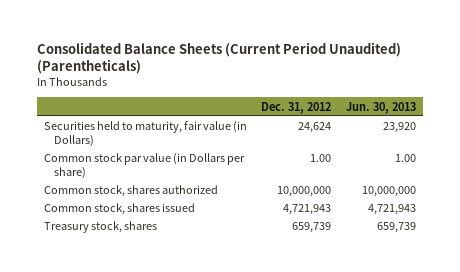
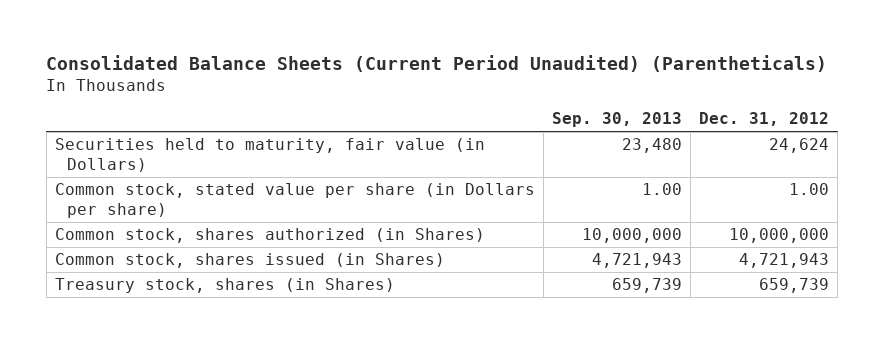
- | Dec. 31, 2012 | Jun. 30, 2013
+ | Sep. 30, 2013 | Dec. 31, 2012
- Common stock par value (in Dollars per share) | 1.00 | 1.00
- Common stock, shares authorized | 10,000,000 | 10,000,000
- Common stock, shares issued | 4,721,943 | 4,721,943
- Treasury stock, shares | 659,739 | 659,739
+ Common stock, stated value per share (in Dollars per share) | 1.00 | 1.00
+ Common stock, shares authorized (in Shares) | 10,000,000 | 10,000,000
+ Common stock, shares issued (in Shares) | 4,721,943 | 4,721,943
+ Treasury stock, shares (in Shares) | 659,739 | 659,739

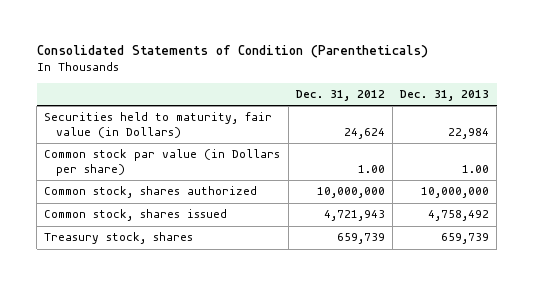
- Consolidated Balance Sheets (Current Period Unaudited) (Parentheticals)
+ Consolidated Statements of Condition (Parentheticals)
- | Sep. 30, 2013 | Dec. 31, 2012
+ | Dec. 31, 2012 | Dec. 31, 2013
- Common stock, stated value per share (in Dollars per share) | 1.00 | 1.00
- Common stock, shares authorized (in Shares) | 10,000,000 | 10,000,000
- Common stock, shares issued (in Shares) | 4,721,943 | 4,721,943
- Treasury stock, shares (in Shares) | 659,739 | 659,739
+ Common stock par value (in Dollars per share) | 1.00 | 1.00
+ Common stock, shares authorized | 10,000,000 | 10,000,000
+ Common stock, shares issued | 4,721,943 | 4,758,492
+ Treasury stock, shares | 659,739 | 659,739

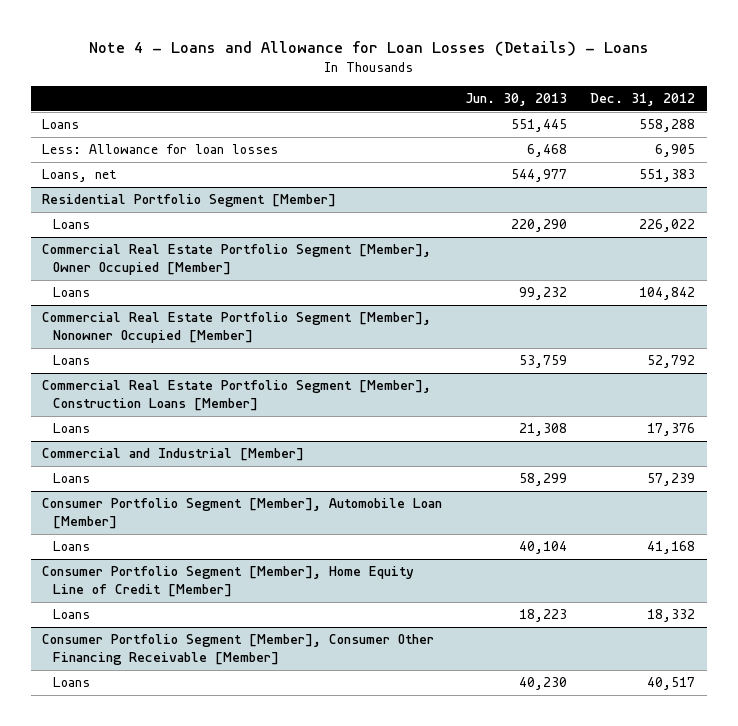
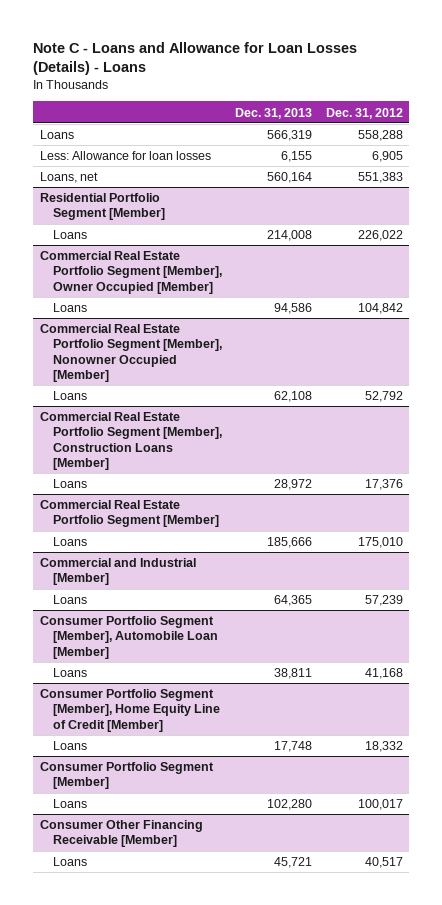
- Note 4 - Loans and Allowance for Loan Losses (Details) - Loans
+ Note C - Loans and Allowance for Loan Losses (Details) - Loans
- | Jun. 30, 2013 | Dec. 31, 2012
+ | Dec. 31, 2013 | Dec. 31, 2012
+ Commercial Real Estate Portfolio Segment [Member]
+ Loans | 185,666 | 175,010
- Consumer Portfolio Segment [Member], Consumer Other Financing Receivable [Member]
+ Consumer Portfolio Segment [Member]
+ Loans | 102,280 | 100,017
+ Consumer Other Financing Receivable [Member]

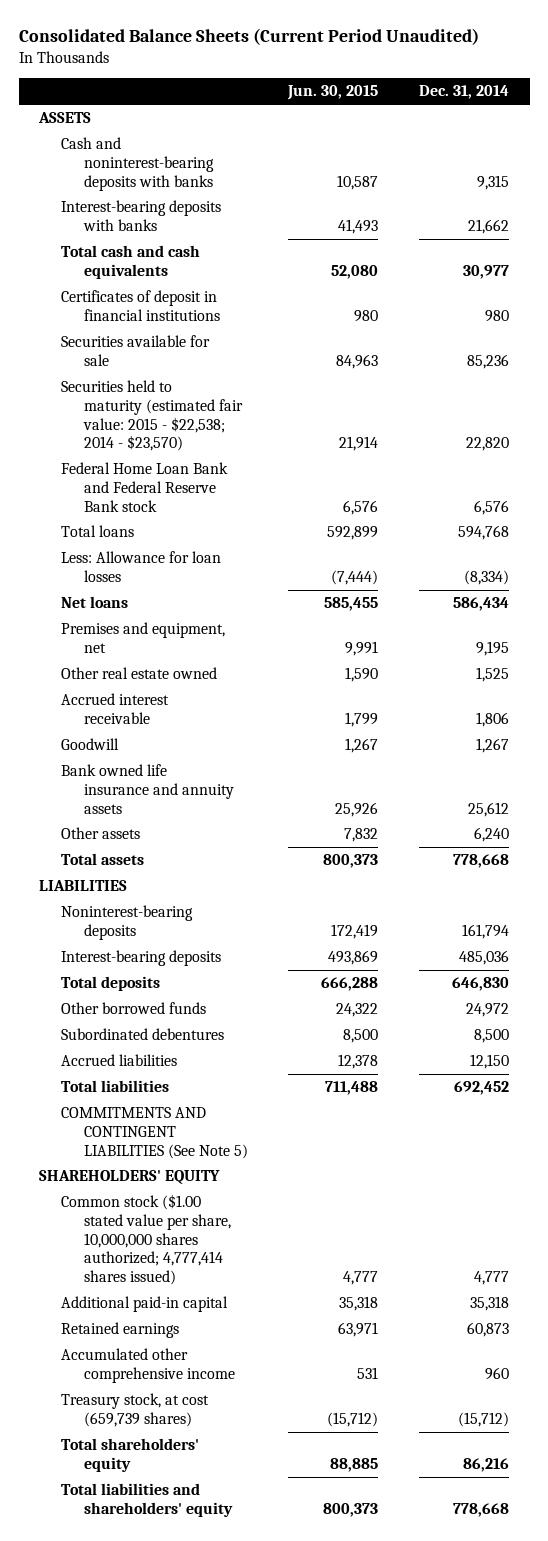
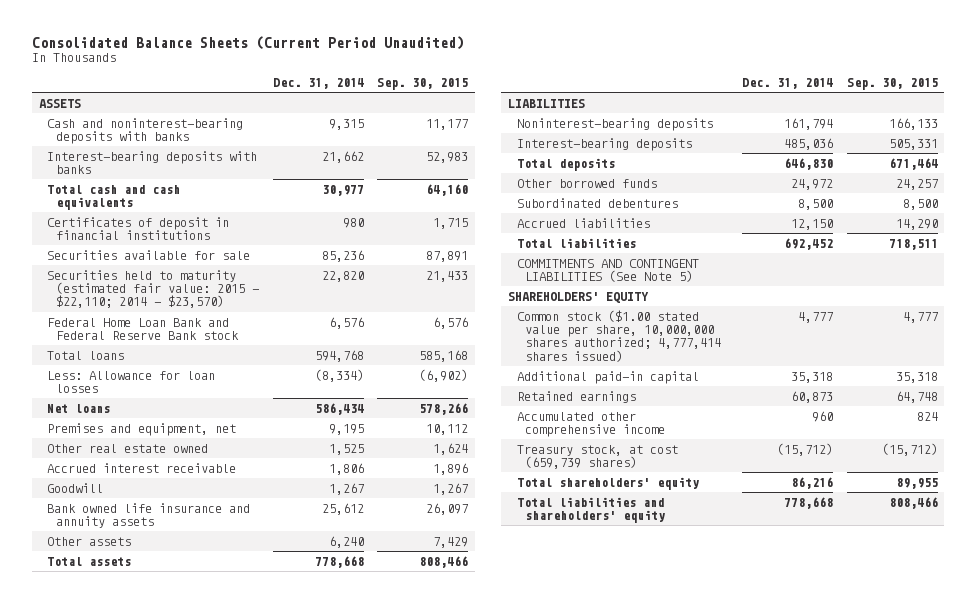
- | Jun. 30, 2015 | Dec. 31, 2014
+ | Dec. 31, 2014 | Sep. 30, 2015
- Securities held to maturity (estimated fair value: 2015 - $22,538; 2014 - $23,570) | 21,914 | 22,820
+ Securities held to maturity (estimated fair value: 2015 - $22,110; 2014 - $23,570) | 22,820 | 21,433

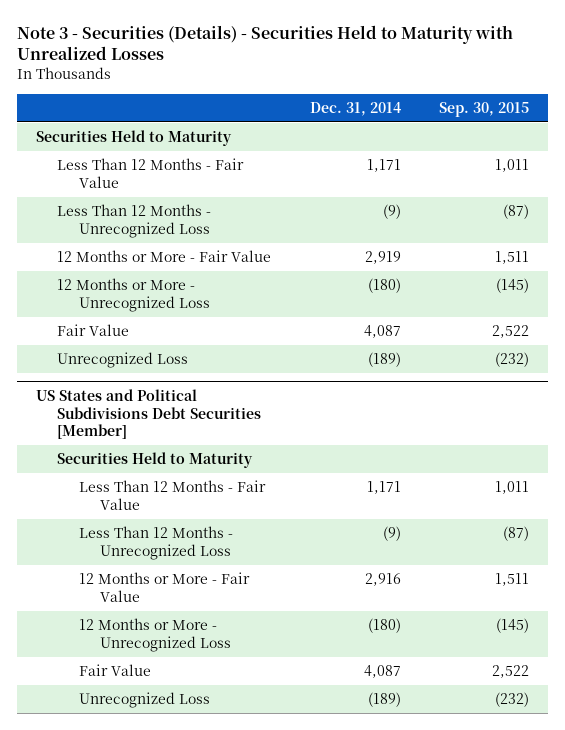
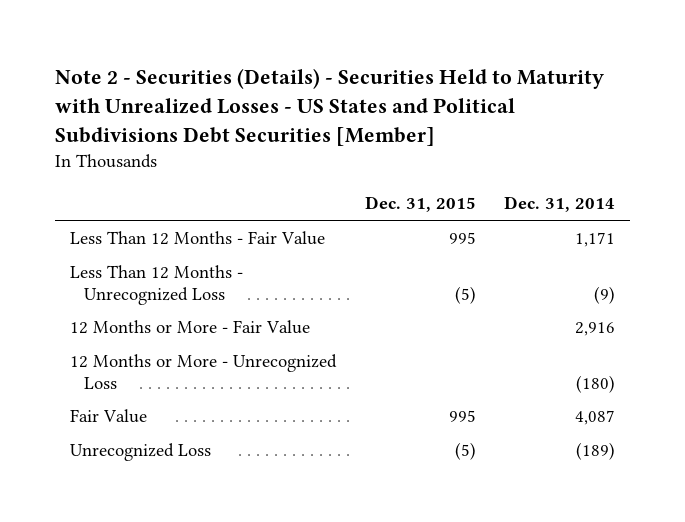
- Note 3 - Securities (Details) - Securities Held to Maturity with Unrealized Losses
+ Note 2 - Securities (Details) - Securities Held to Maturity with Unrealized Losses - US States and Political Subdivisions Debt Securities [Member]
- | Dec. 31, 2014 | Sep. 30, 2015
+ | Dec. 31, 2015 | Dec. 31, 2014
- Securities Held to Maturity
- 12 Months or More - Fair Value | 2,919 | 1,511
- 12 Months or More - Unrecognized Loss | (180) | (145)
- Fair Value | 4,087 | 2,522
- Unrecognized Loss | (189) | (232)
- US States and Political Subdivisions Debt Securities [Member]
- Securities Held to Maturity
- Less Than 12 Months - Fair Value | 1,171 | 1,011
- Less Than 12 Months - Unrecognized Loss | (9) | (87)

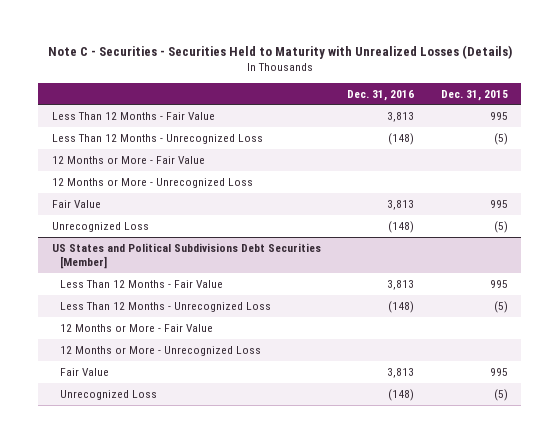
- Note 2 - Securities (Details) - Securities Held to Maturity with Unrealized Losses - US States and Political Subdivisions Debt Securities [Member]
+ Note C - Securities - Securities Held to Maturity with Unrealized Losses (Details)
- | Dec. 31, 2015 | Dec. 31, 2014
+ | Dec. 31, 2016 | Dec. 31, 2015
+ US States and Political Subdivisions Debt Securities [Member]
+ Less Than 12 Months - Fair Value | 3,813 | 995
+ Less Than 12 Months - Unrecognized Loss | (148) | (5)
+ 12 Months or More - Fair Value
+ 12 Months or More - Unrecognized Loss
+ Fair Value | 3,813 | 995
+ Unrecognized Loss | (148) | (5)

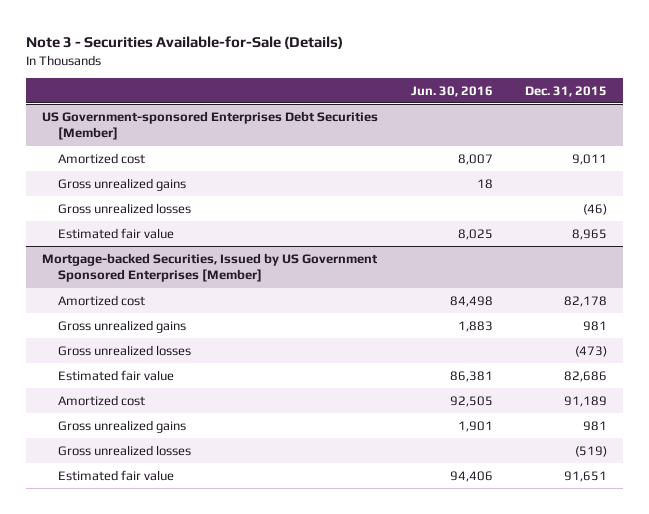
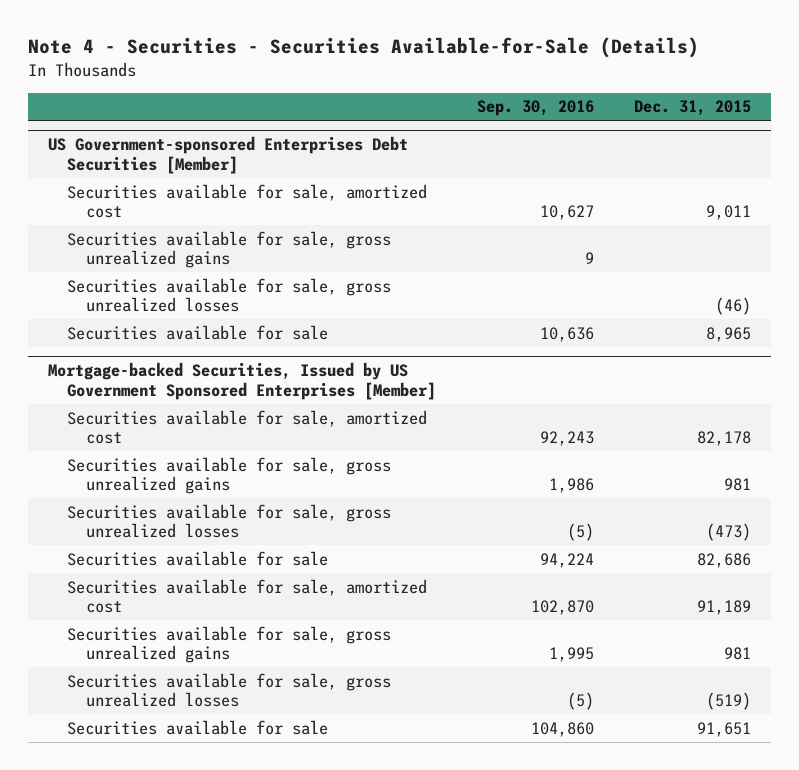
- Note 3 - Securities Available-for-Sale (Details)
+ Note 4 - Securities - Securities Available-for-Sale (Details)
- | Jun. 30, 2016 | Dec. 31, 2015
+ | Sep. 30, 2016 | Dec. 31, 2015
@ US Government-sponsored Enterprises Debt Securities [Member]
- Amortized cost | 8,007 | 9,011
- Gross unrealized gains | 18 |
- Gross unrealized losses | | (46)
- Estimated fair value | 8,025 | 8,965
+ Securities available for sale, amortized cost | 10,627 | 9,011
+ Securities available for sale, gross unrealized gains | 9 |
+ Securities available for sale, gross unrealized losses | | (46)
+ Securities available for sale | 10,636 | 8,965
@ Mortgage-backed Securities, Issued by US Government Sponsored Enterprises [Member]
- Amortized cost | 84,498 | 82,178
- Gross unrealized gains | 1,883 | 981
- Gross unrealized losses | | (473)
- Estimated fair value | 86,381 | 82,686
- Amortized cost | 92,505 | 91,189
- Gross unrealized gains | 1,901 | 981
- Gross unrealized losses | | (519)
- Estimated fair value | 94,406 | 91,651
+ Securities available for sale, amortized cost | 92,243 | 82,178
+ Securities available for sale, gross unrealized gains | 1,986 | 981
+ Securities available for sale, gross unrealized losses | (5) | (473)
+ Securities available for sale | 94,224 | 82,686
+ Securities available for sale, amortized cost | 102,870 | 91,189
+ Securities available for sale, gross unrealized gains | 1,995 | 981
+ Securities available for sale, gross unrealized losses | (5) | (519)
+ Securities available for sale | 104,860 | 91,651

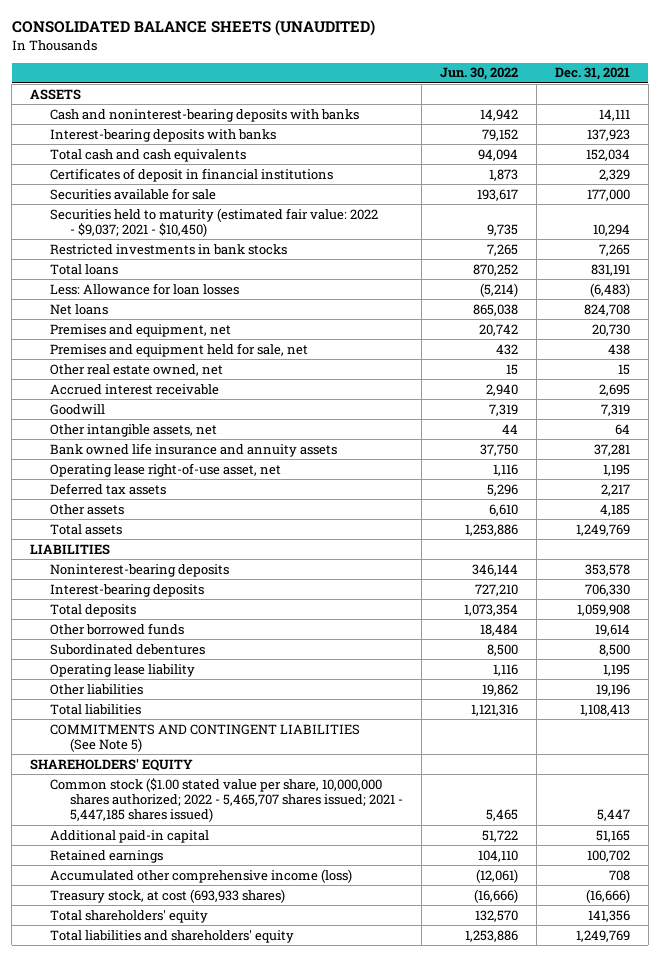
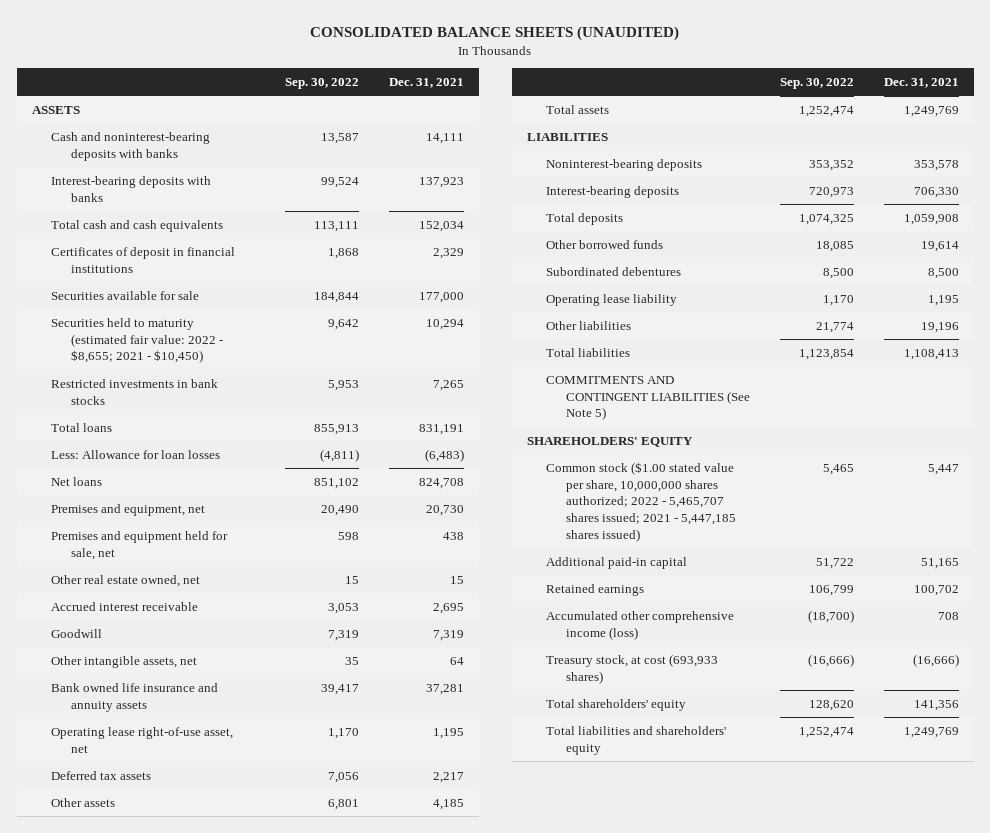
- | Jun. 30, 2022 | Dec. 31, 2021
+ | Sep. 30, 2022 | Dec. 31, 2021
- Securities held to maturity (estimated fair value: 2022 - $9,037; 2021 - $10,450) | 9,735 | 10,294
+ Securities held to maturity (estimated fair value: 2022 - $8,655; 2021 - $10,450) | 9,642 | 10,294

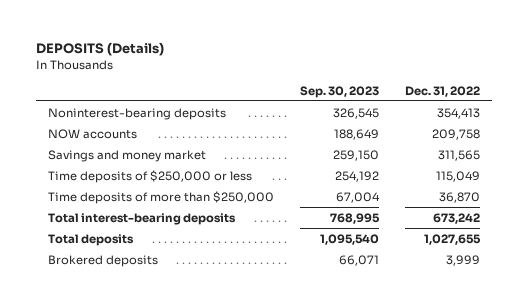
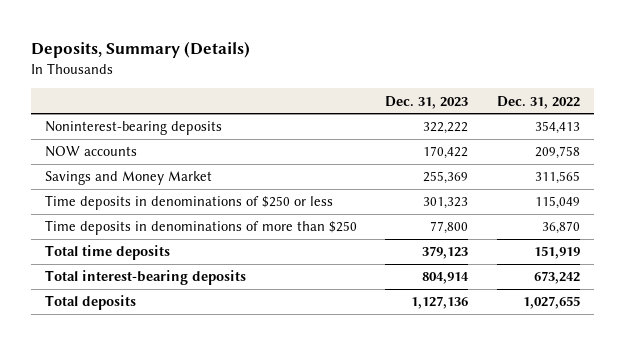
- DEPOSITS (Details)
+ Deposits, Summary (Details)
- | Sep. 30, 2023 | Dec. 31, 2022
+ | Dec. 31, 2023 | Dec. 31, 2022
- Savings and money market | 259,150 | 311,565
- Time deposits of $250,000 or less | 254,192 | 115,049
- Time deposits of more than $250,000 | 67,004 | 36,870
+ Savings and Money Market | 255,369 | 311,565
+ Time deposits in denominations of $250 or less | 301,323 | 115,049
+ Time deposits in denominations of more than $250 | 77,800 | 36,870
+ Total time deposits | 379,123 | 151,919
- Brokered deposits | 66,071 | 3,999

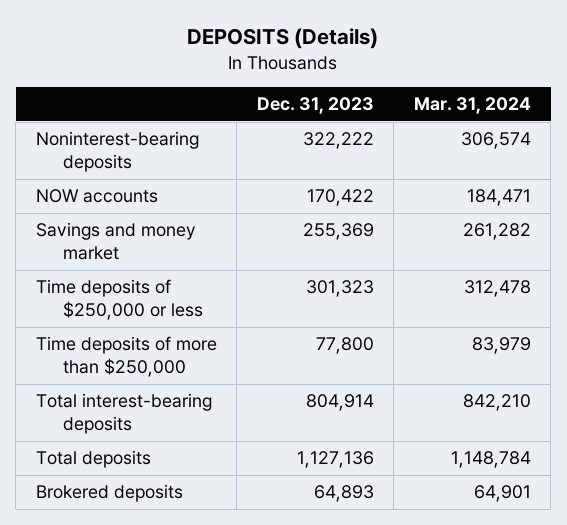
- Deposits, Summary (Details)
+ DEPOSITS (Details)
- | Dec. 31, 2023 | Dec. 31, 2022
+ | Dec. 31, 2023 | Mar. 31, 2024
- Savings and Money Market | 255,369 | 311,565
- Time deposits in denominations of $250 or less | 301,323 | 115,049
- Time deposits in denominations of more than $250 | 77,800 | 36,870
- Total time deposits | 379,123 | 151,919
+ Savings and money market | 255,369 | 261,282
+ Time deposits of $250,000 or less | 301,323 | 312,478
+ Time deposits of more than $250,000 | 77,800 | 83,979
+ Brokered deposits | 64,893 | 64,901

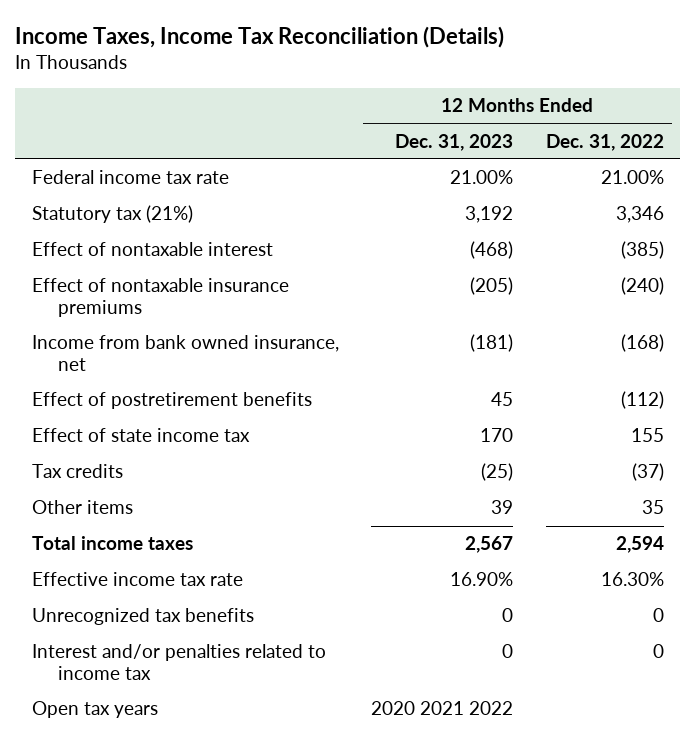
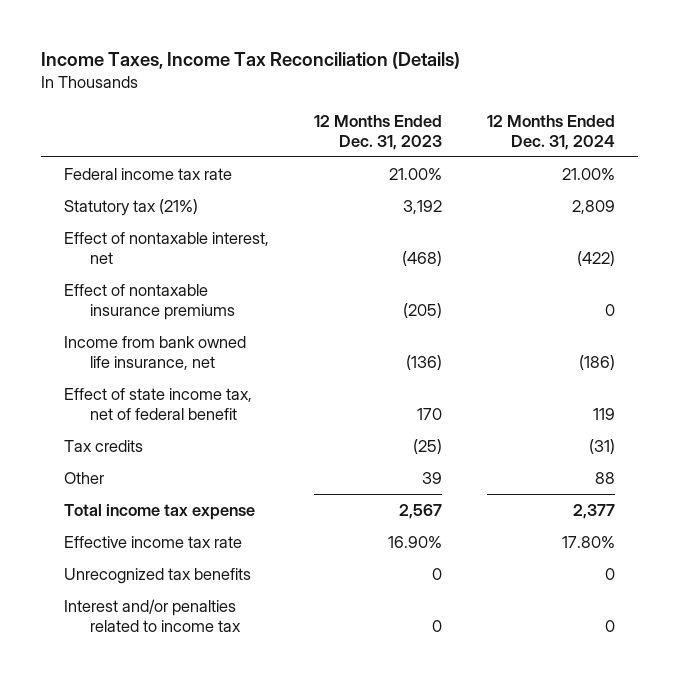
- | 12 Months Ended Dec. 31, 2023 | 12 Months Ended Dec. 31, 2022
+ | 12 Months Ended Dec. 31, 2023 | 12 Months Ended Dec. 31, 2024
- Effect of nontaxable interest | (468) | (385)
+ Effect of nontaxable interest, net | (468) | (422)
- Income from bank owned insurance, net | (181) | (168)
- Effect of postretirement benefits | 45 | (112)
- Effect of state income tax | 170 | 155
+ Income from bank owned life insurance, net | (136) | (186)
+ Effect of state income tax, net of federal benefit | 170 | 119
- Other items | 39 | 35
- Total income taxes | 2,567 | 2,594
+ Other | 39 | 88
+ Total income tax expense | 2,567 | 2,377
- Open tax years | 2020 2021 2022 |

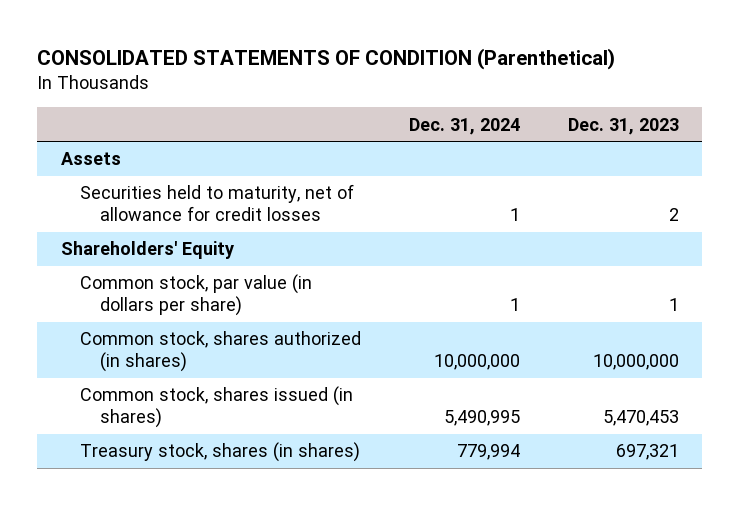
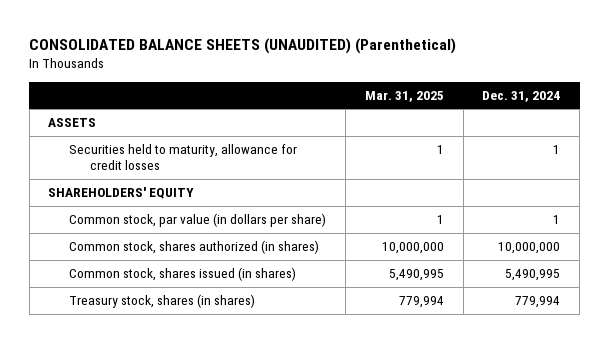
- CONSOLIDATED STATEMENTS OF CONDITION (Parenthetical)
+ CONSOLIDATED BALANCE SHEETS (UNAUDITED) (Parenthetical)
- | Dec. 31, 2024 | Dec. 31, 2023
+ | Mar. 31, 2025 | Dec. 31, 2024
- Assets
- Securities held to maturity, net of allowance for credit losses | 1 | 2
- Shareholders' Equity
+ ASSETS
+ Securities held to maturity, allowance for credit losses | 1 | 1
+ SHAREHOLDERS' EQUITY

